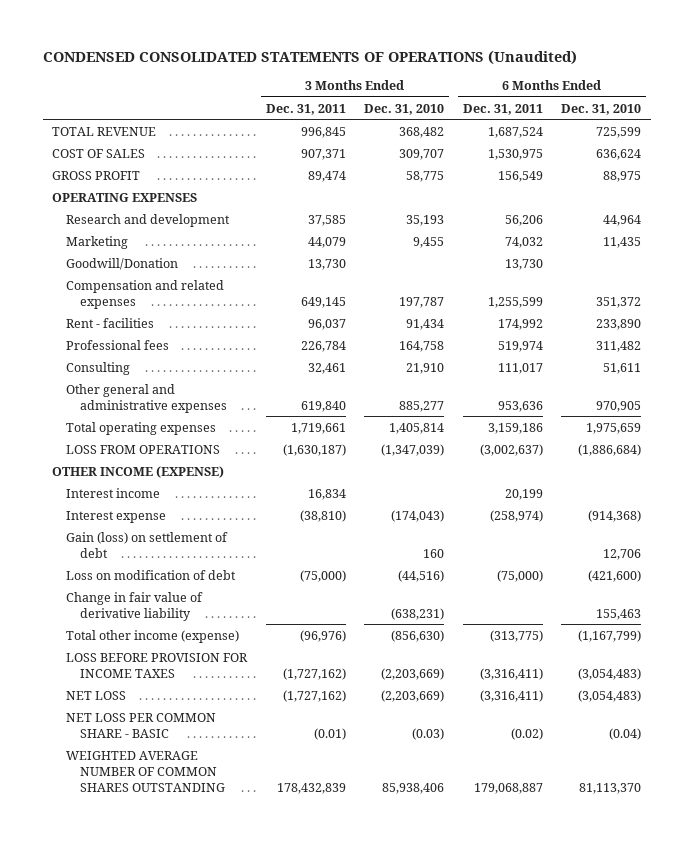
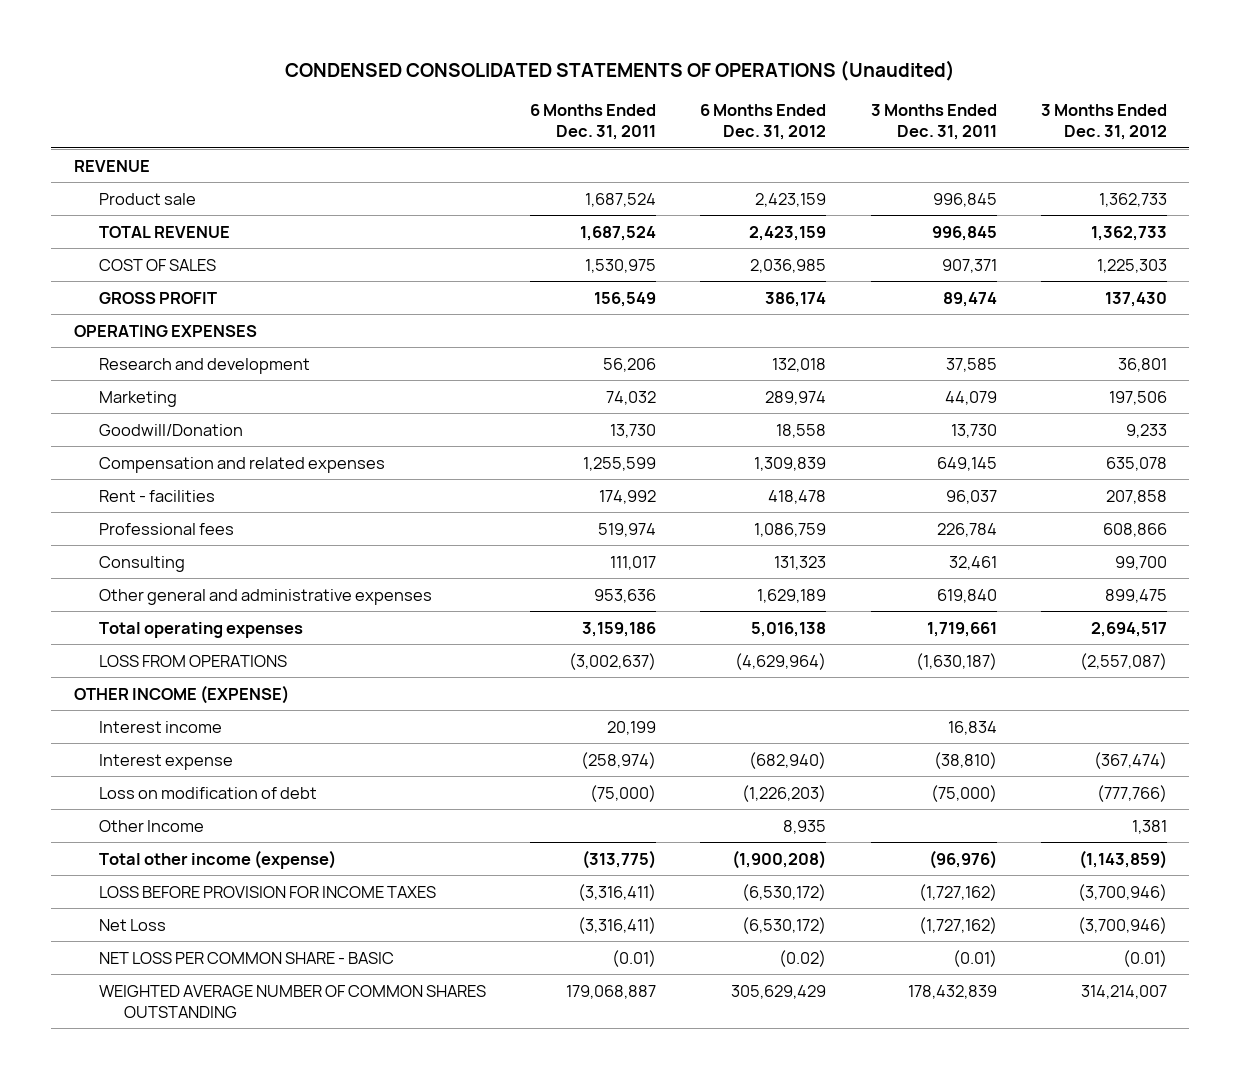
- | 3 Months Ended Dec. 31, 2011 | 3 Months Ended Dec. 31, 2010 | 6 Months Ended Dec. 31, 2011 | 6 Months Ended Dec. 31, 2010
+ | 6 Months Ended Dec. 31, 2011 | 6 Months Ended Dec. 31, 2012 | 3 Months Ended Dec. 31, 2011 | 3 Months Ended Dec. 31, 2012
+ REVENUE
+ Product sale | 1,687,524 | 2,423,159 | 996,845 | 1,362,733
- Gain (loss) on settlement of debt | | 160 | | 12,706
- Change in fair value of derivative liability | | (638,231) | | 155,463
+ Other Income | | 8,935 | | 1,381
- NET LOSS | (1,727,162) | (2,203,669) | (3,316,411) | (3,054,483)
- NET LOSS PER COMMON SHARE - BASIC | (0.01) | (0.03) | (0.02) | (0.04)
+ Net Loss | (3,316,411) | (6,530,172) | (1,727,162) | (3,700,946)
+ NET LOSS PER COMMON SHARE - BASIC | (0.01) | (0.02) | (0.01) | (0.01)

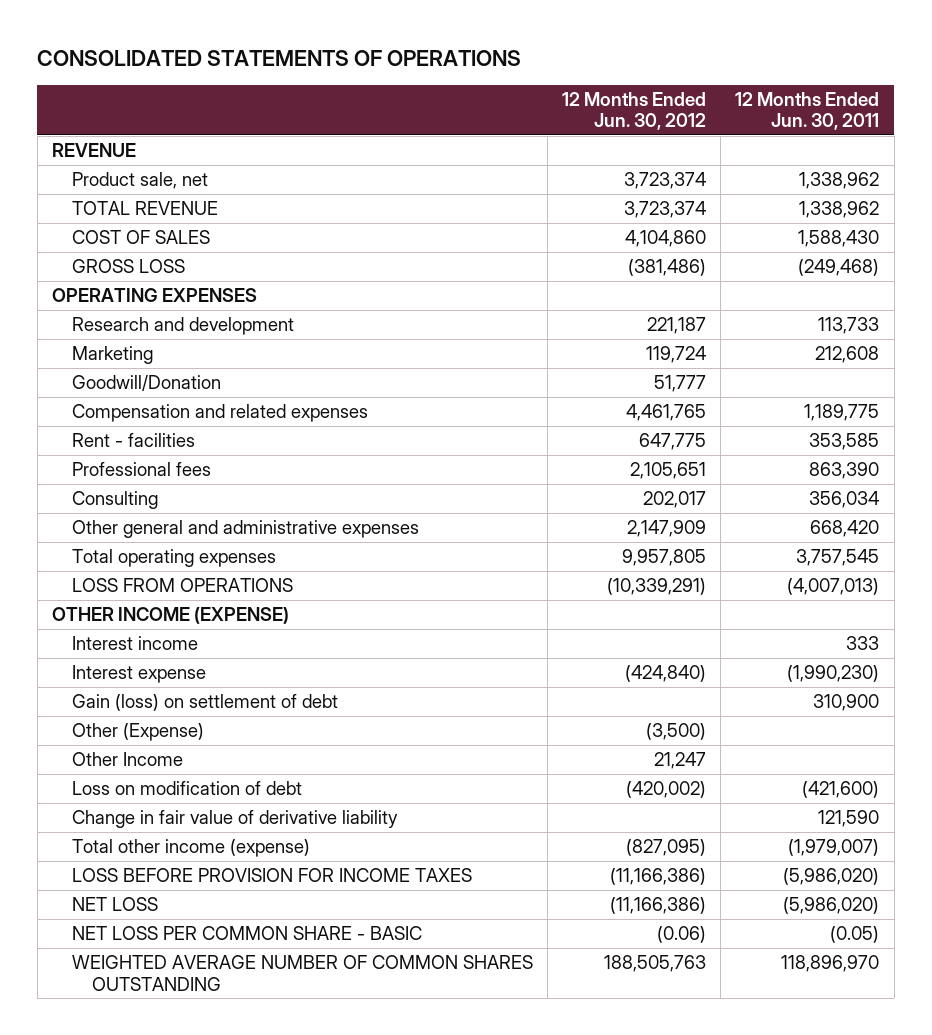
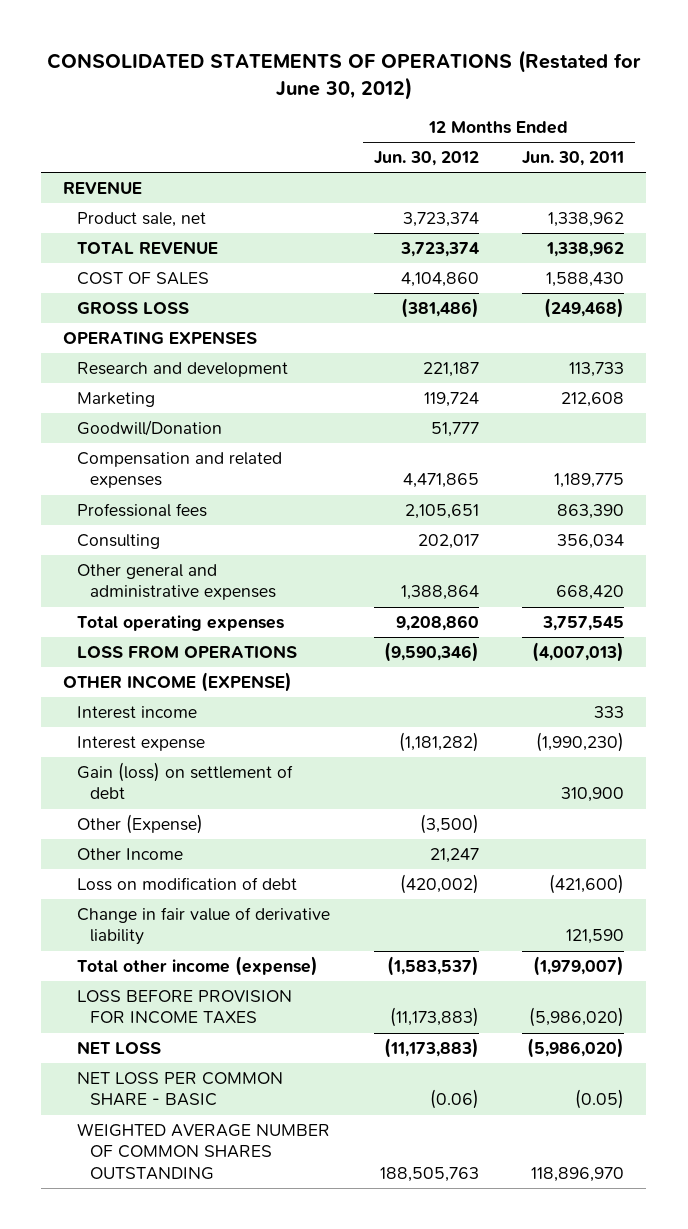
- CONSOLIDATED STATEMENTS OF OPERATIONS
+ CONSOLIDATED STATEMENTS OF OPERATIONS (Restated for June 30, 2012)
- Compensation and related expenses | 4,461,765 | 1,189,775
- Rent - facilities | 647,775 | 353,585
+ Compensation and related expenses | 4,471,865 | 1,189,775
- Other general and administrative expenses | 2,147,909 | 668,420
- Total operating expenses | 9,957,805 | 3,757,545
- LOSS FROM OPERATIONS | (10,339,291) | (4,007,013)
+ Other general and administrative expenses | 1,388,864 | 668,420
+ Total operating expenses | 9,208,860 | 3,757,545
+ LOSS FROM OPERATIONS | (9,590,346) | (4,007,013)
- Interest expense | (424,840) | (1,990,230)
+ Interest expense | (1,181,282) | (1,990,230)
- Total other income (expense) | (827,095) | (1,979,007)
- LOSS BEFORE PROVISION FOR INCOME TAXES | (11,166,386) | (5,986,020)
- NET LOSS | (11,166,386) | (5,986,020)
+ Total other income (expense) | (1,583,537) | (1,979,007)
+ LOSS BEFORE PROVISION FOR INCOME TAXES | (11,173,883) | (5,986,020)
+ NET LOSS | (11,173,883) | (5,986,020)

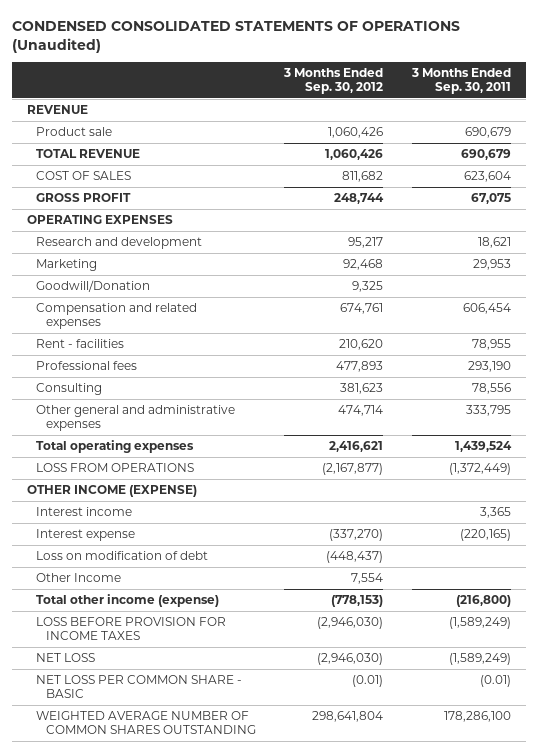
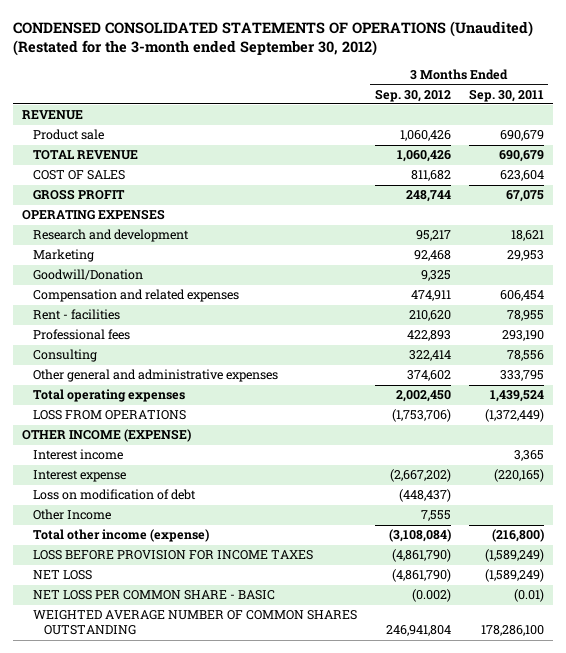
- CONDENSED CONSOLIDATED STATEMENTS OF OPERATIONS (Unaudited)
+ CONDENSED CONSOLIDATED STATEMENTS OF OPERATIONS (Unaudited) (Restated for the 3-month ended September 30, 2012)
- Compensation and related expenses | 674,761 | 606,454
+ Compensation and related expenses | 474,911 | 606,454
- Professional fees | 477,893 | 293,190
- Consulting | 381,623 | 78,556
- Other general and administrative expenses | 474,714 | 333,795
- Total operating expenses | 2,416,621 | 1,439,524
- LOSS FROM OPERATIONS | (2,167,877) | (1,372,449)
+ Professional fees | 422,893 | 293,190
+ Consulting | 322,414 | 78,556
+ Other general and administrative expenses | 374,602 | 333,795
+ Total operating expenses | 2,002,450 | 1,439,524
+ LOSS FROM OPERATIONS | (1,753,706) | (1,372,449)
- Interest expense | (337,270) | (220,165)
+ Interest expense | (2,667,202) | (220,165)
- Other Income | 7,554 |
- Total other income (expense) | (778,153) | (216,800)
- LOSS BEFORE PROVISION FOR INCOME TAXES | (2,946,030) | (1,589,249)
- NET LOSS | (2,946,030) | (1,589,249)
- NET LOSS PER COMMON SHARE - BASIC | (0.01) | (0.01)
- WEIGHTED AVERAGE NUMBER OF COMMON SHARES OUTSTANDING | 298,641,804 | 178,286,100
+ Other Income | 7,555 |
+ Total other income (expense) | (3,108,084) | (216,800)
+ LOSS BEFORE PROVISION FOR INCOME TAXES | (4,861,790) | (1,589,249)
+ NET LOSS | (4,861,790) | (1,589,249)
+ NET LOSS PER COMMON SHARE - BASIC | (0.002) | (0.01)
+ WEIGHTED AVERAGE NUMBER OF COMMON SHARES OUTSTANDING | 246,941,804 | 178,286,100

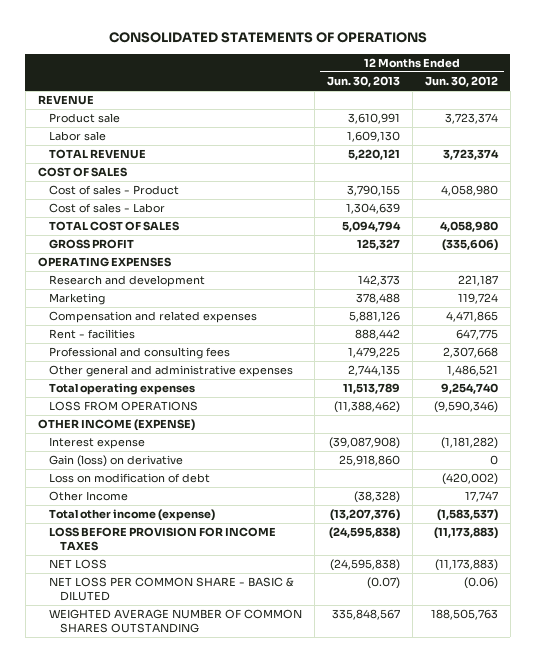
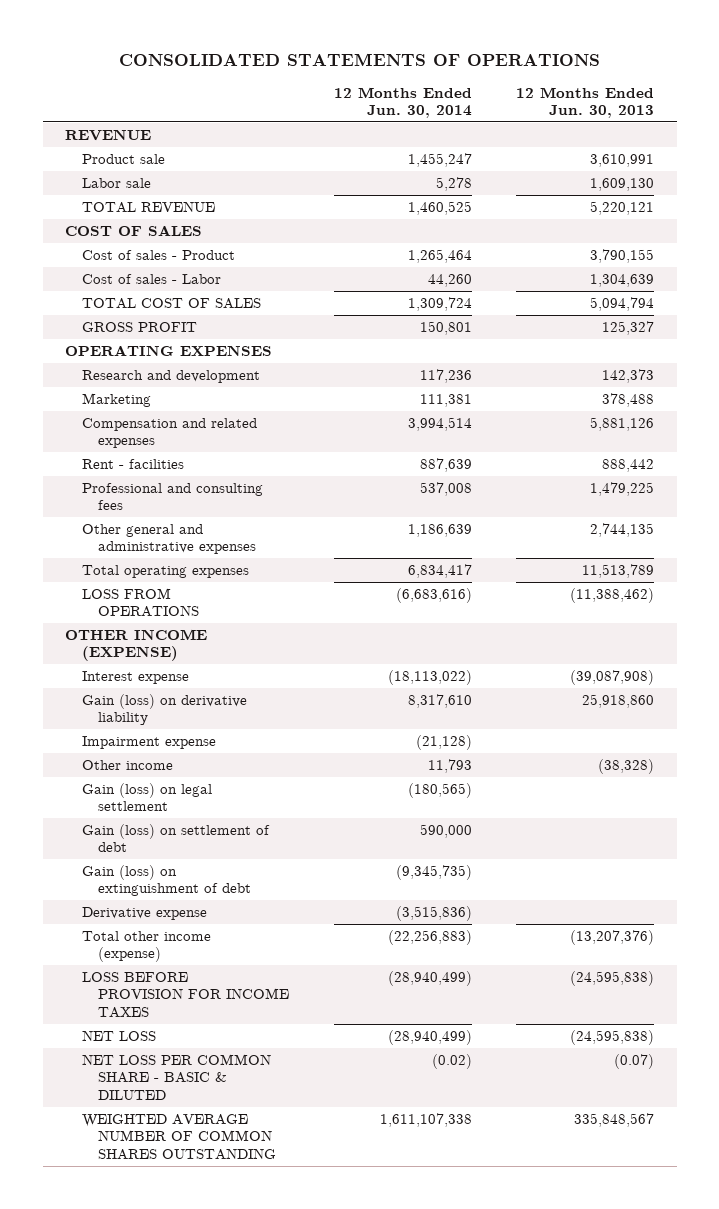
- | 12 Months Ended Jun. 30, 2013 | 12 Months Ended Jun. 30, 2012
+ | 12 Months Ended Jun. 30, 2014 | 12 Months Ended Jun. 30, 2013
- Gain (loss) on derivative | 25,918,860 | 0
- Loss on modification of debt | | (420,002)
- Other Income | (38,328) | 17,747
+ Gain (loss) on derivative liability | 8,317,610 | 25,918,860
+ Impairment expense | (21,128) |
+ Other income | 11,793 | (38,328)
+ Gain (loss) on legal settlement | (180,565) |
+ Gain (loss) on settlement of debt | 590,000 |
+ Gain (loss) on extinguishment of debt | (9,345,735) |
+ Derivative expense | (3,515,836) |

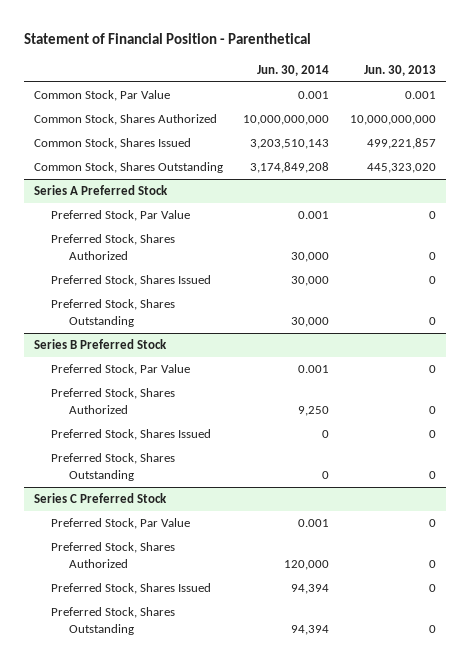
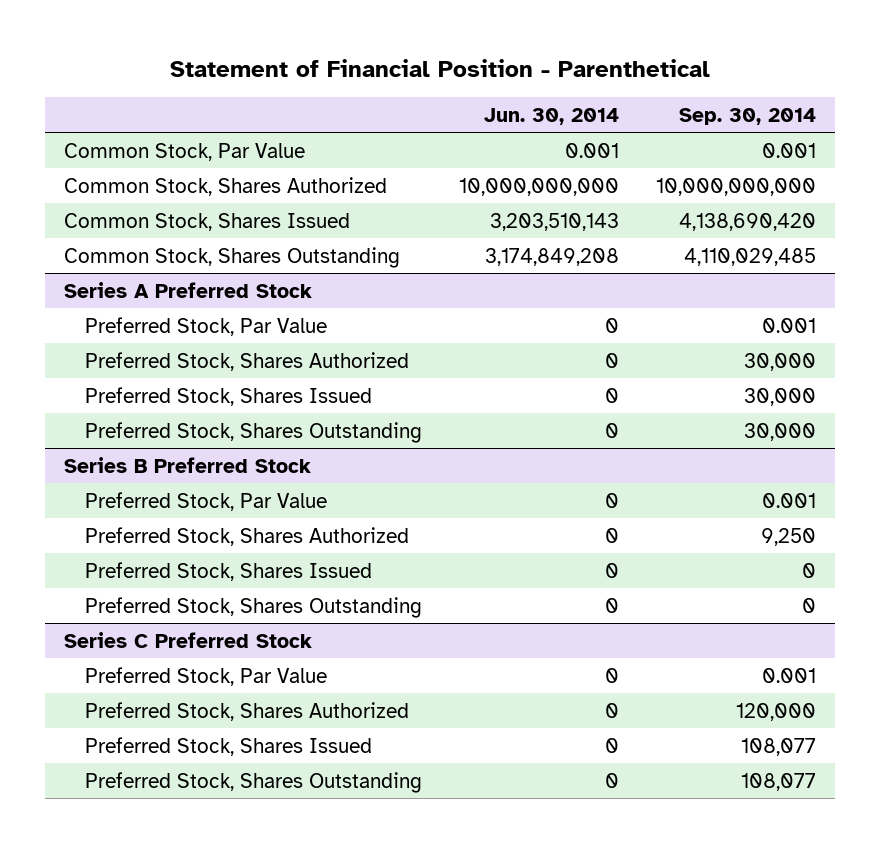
- | Jun. 30, 2014 | Jun. 30, 2013
+ | Jun. 30, 2014 | Sep. 30, 2014
@ Series A Preferred Stock
- Preferred Stock, Par Value | 0.001 | 0
- Preferred Stock, Shares Authorized | 30,000 | 0
- Preferred Stock, Shares Issued | 30,000 | 0
- Preferred Stock, Shares Outstanding | 30,000 | 0
+ Preferred Stock, Par Value | 0 | 0.001
+ Preferred Stock, Shares Authorized | 0 | 30,000
+ Preferred Stock, Shares Issued | 0 | 30,000
+ Preferred Stock, Shares Outstanding | 0 | 30,000
@ Series B Preferred Stock
- Preferred Stock, Par Value | 0.001 | 0
- Preferred Stock, Shares Authorized | 9,250 | 0
+ Preferred Stock, Par Value | 0 | 0.001
+ Preferred Stock, Shares Authorized | 0 | 9,250
@ Series C Preferred Stock
- Preferred Stock, Par Value | 0.001 | 0
- Preferred Stock, Shares Authorized | 120,000 | 0
- Preferred Stock, Shares Issued | 94,394 | 0
- Preferred Stock, Shares Outstanding | 94,394 | 0
+ Preferred Stock, Par Value | 0 | 0.001
+ Preferred Stock, Shares Authorized | 0 | 120,000
+ Preferred Stock, Shares Issued | 0 | 108,077
+ Preferred Stock, Shares Outstanding | 0 | 108,077

